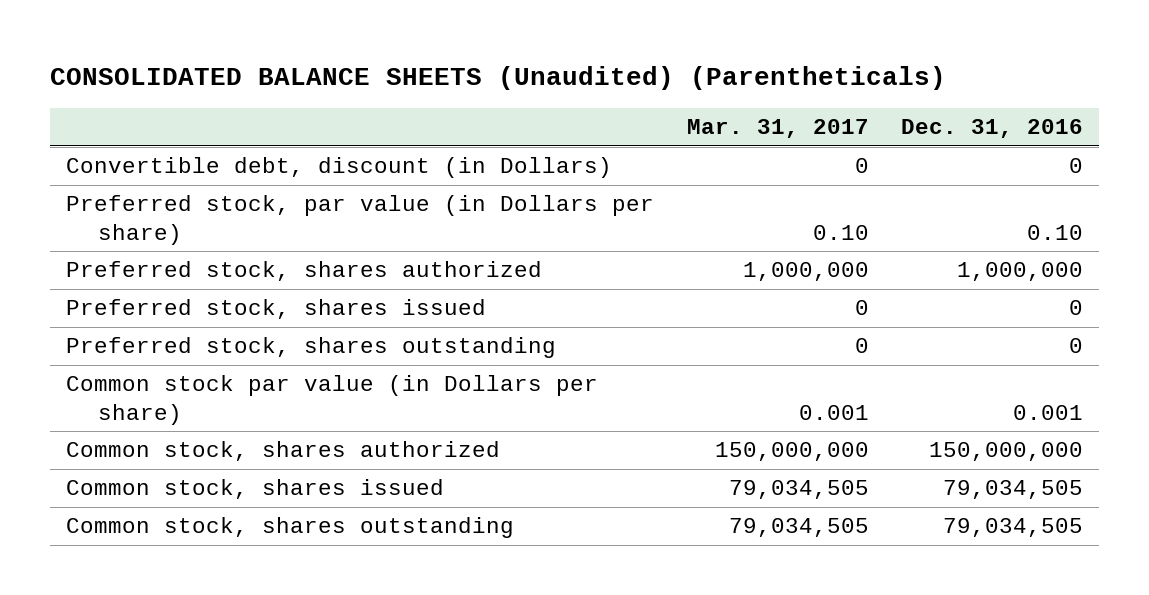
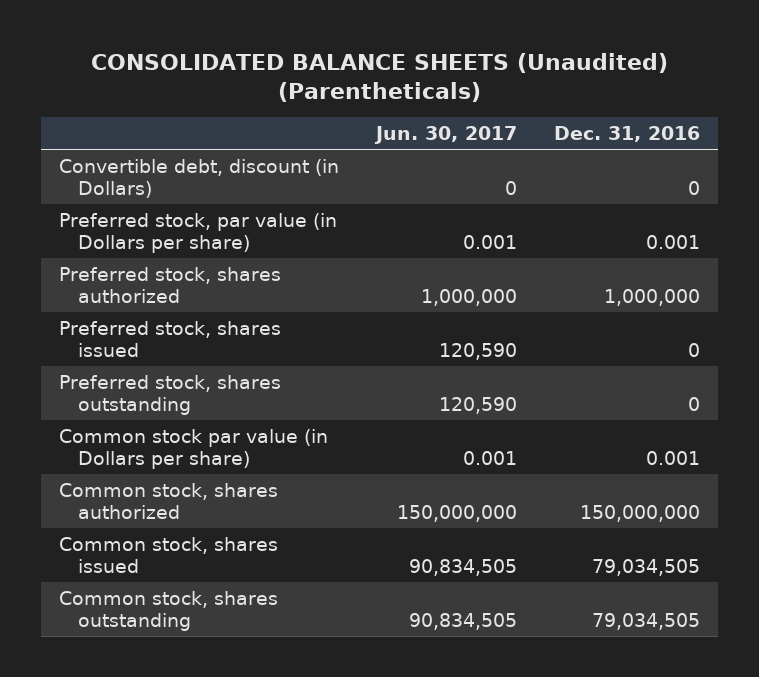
- | Mar. 31, 2017 | Dec. 31, 2016
+ | Jun. 30, 2017 | Dec. 31, 2016
- Preferred stock, par value (in Dollars per share) | 0.10 | 0.10
+ Preferred stock, par value (in Dollars per share) | 0.001 | 0.001

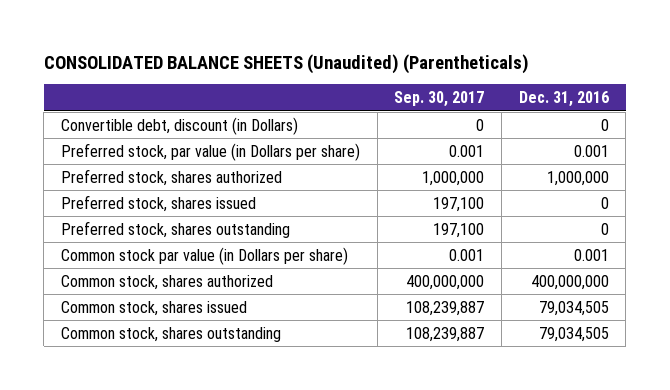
- | Jun. 30, 2017 | Dec. 31, 2016
+ | Sep. 30, 2017 | Dec. 31, 2016
- Common stock, shares authorized | 150,000,000 | 150,000,000
+ Common stock, shares authorized | 400,000,000 | 400,000,000

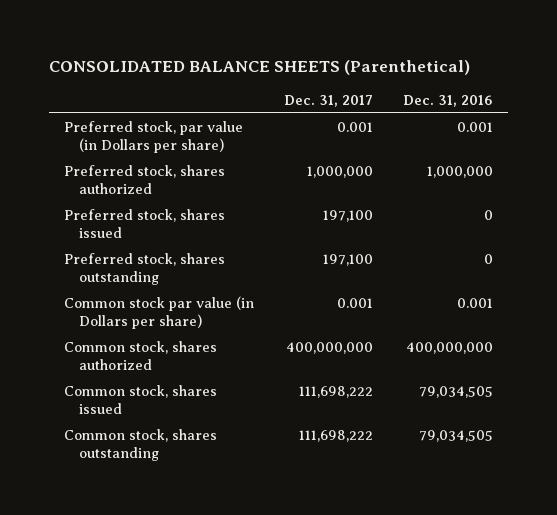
- CONSOLIDATED BALANCE SHEETS (Unaudited) (Parentheticals)
+ CONSOLIDATED BALANCE SHEETS (Parenthetical)
- | Sep. 30, 2017 | Dec. 31, 2016
+ | Dec. 31, 2017 | Dec. 31, 2016
- Convertible debt, discount (in Dollars) | 0 | 0

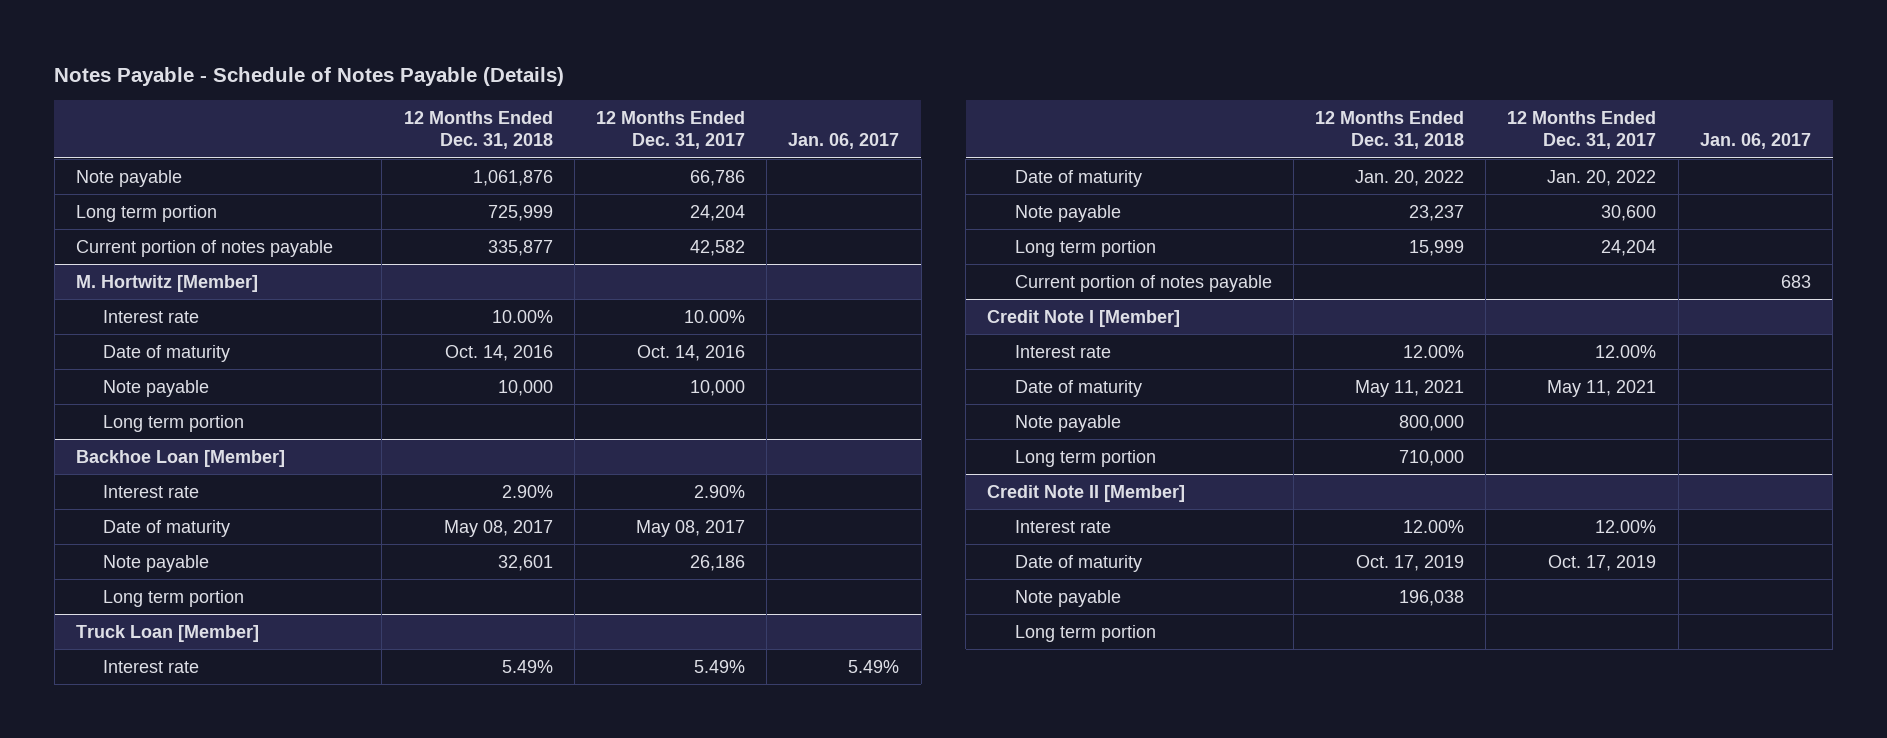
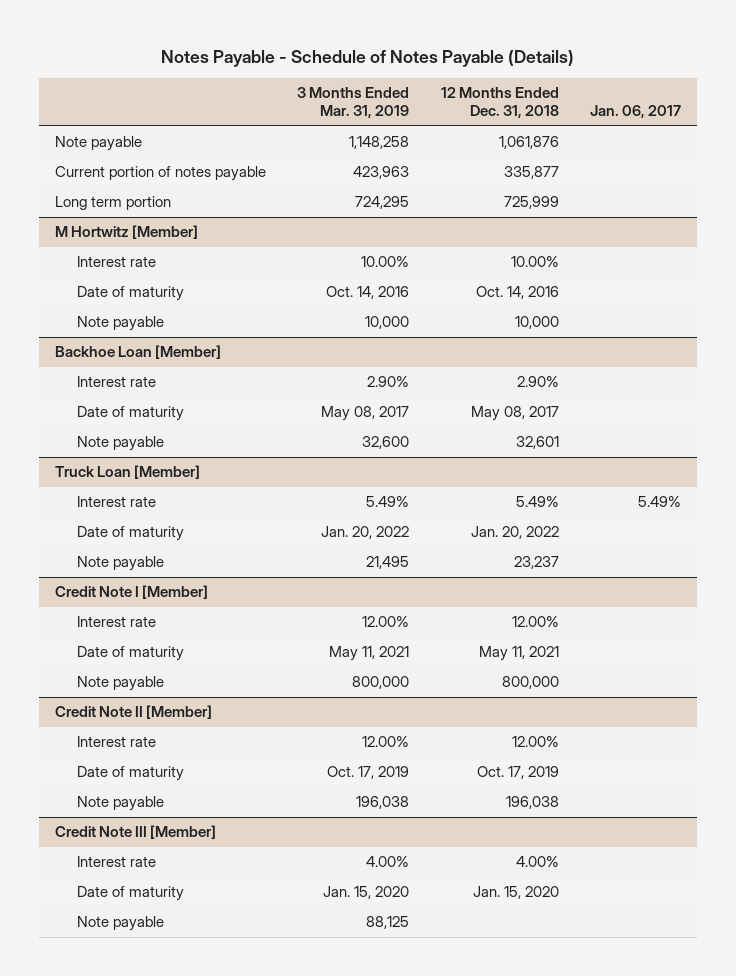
- | 12 Months Ended Dec. 31, 2018 | 12 Months Ended Dec. 31, 2017 | Jan. 06, 2017
+ | 3 Months Ended Mar. 31, 2019 | 12 Months Ended Dec. 31, 2018 | Jan. 06, 2017
- M. Hortwitz [Member]
moved down: Long term portion | 724,295 | 725,999 |
+ M Hortwitz [Member]
- Long term portion
@ Backhoe Loan [Member]
- Long term portion
@ Truck Loan [Member]
- Long term portion | 15,999 | 24,204 |
- Current portion of notes payable | | | 683
@ Credit Note I [Member]
- Long term portion | 710,000 | |
@ Credit Note II [Member]
- Long term portion
+ Credit Note III [Member]
+ Interest rate | 4.00% | 4.00% |
+ Date of maturity | Jan. 15, 2020 | Jan. 15, 2020 |
+ Note payable | 88,125 | |

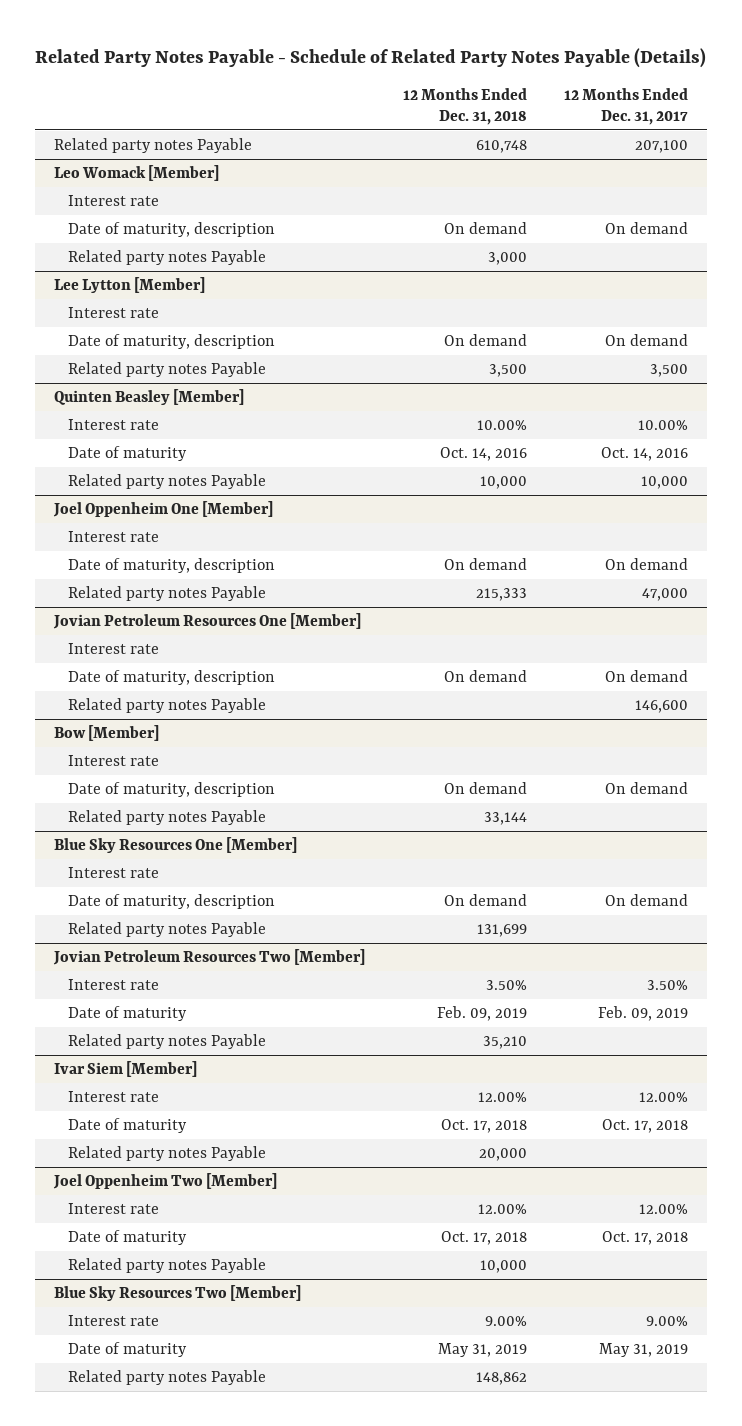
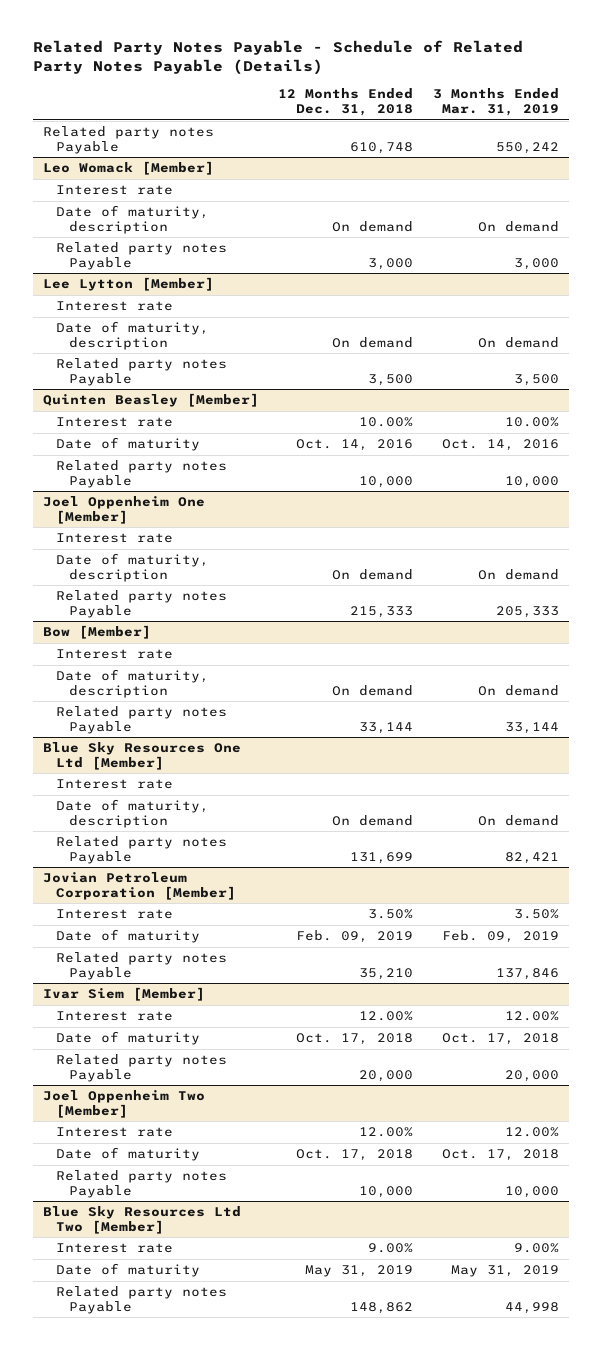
- | 12 Months Ended Dec. 31, 2018 | 12 Months Ended Dec. 31, 2017
+ | 12 Months Ended Dec. 31, 2018 | 3 Months Ended Mar. 31, 2019
- Jovian Petroleum Resources One [Member]
- Interest rate
- Date of maturity, description | On demand | On demand
- Related party notes Payable | | 146,600
- Blue Sky Resources One [Member]
+ Blue Sky Resources One Ltd [Member]
- Jovian Petroleum Resources Two [Member]
+ Jovian Petroleum Corporation [Member]
- Blue Sky Resources Two [Member]
+ Blue Sky Resources Ltd Two [Member]

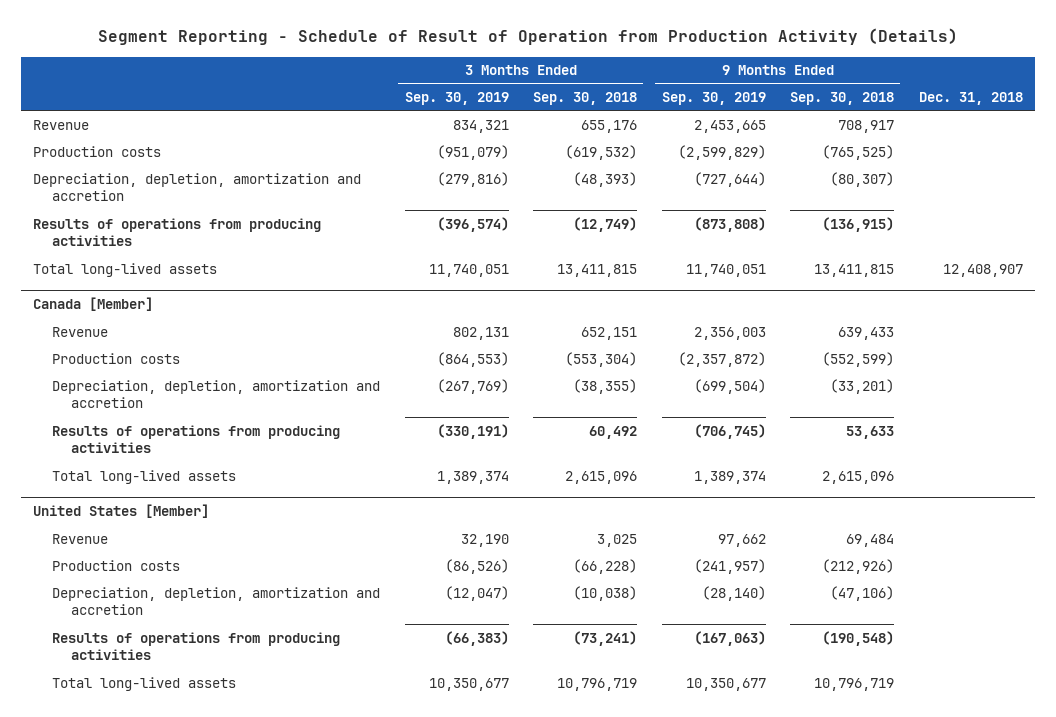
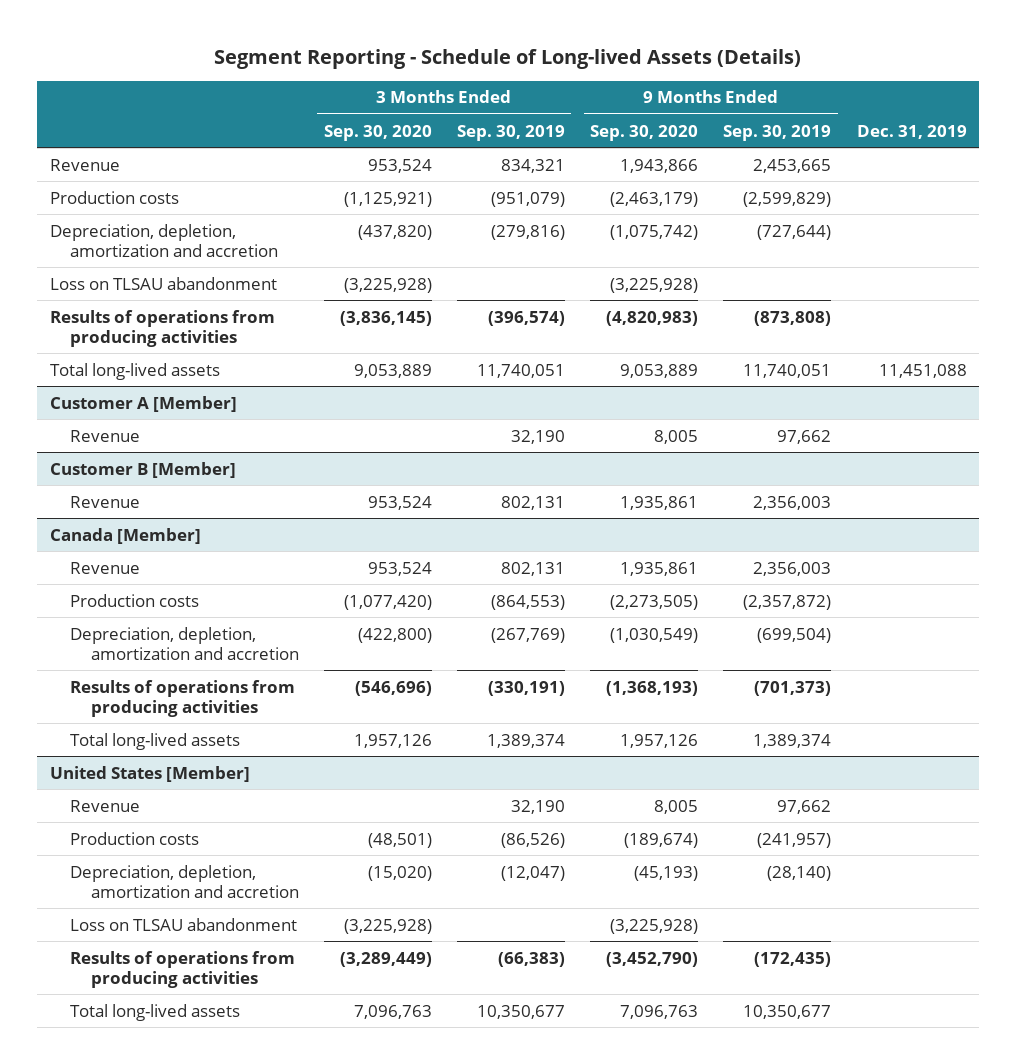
- Segment Reporting - Schedule of Result of Operation from Production Activity (Details)
+ Segment Reporting - Schedule of Long-lived Assets (Details)
- | 3 Months Ended Sep. 30, 2019 | 3 Months Ended Sep. 30, 2018 | 9 Months Ended Sep. 30, 2019 | 9 Months Ended Sep. 30, 2018 | Dec. 31, 2018
+ | 3 Months Ended Sep. 30, 2020 | 3 Months Ended Sep. 30, 2019 | 9 Months Ended Sep. 30, 2020 | 9 Months Ended Sep. 30, 2019 | Dec. 31, 2019
+ Loss on TLSAU abandonment | (3,225,928) | | (3,225,928) | |
+ Customer A [Member]
+ Revenue | | 32,190 | 8,005 | 97,662 |
+ Customer B [Member]
+ Revenue | 953,524 | 802,131 | 1,935,861 | 2,356,003 |
@ Canada [Member]
- Results of operations from producing activities | (330,191) | 60,492 | (706,745) | 53,633 |
+ Results of operations from producing activities | (546,696) | (330,191) | (1,368,193) | (701,373) |
@ United States [Member]
- Results of operations from producing activities | (66,383) | (73,241) | (167,063) | (190,548) |
+ Loss on TLSAU abandonment | (3,225,928) | | (3,225,928) | |
+ Results of operations from producing activities | (3,289,449) | (66,383) | (3,452,790) | (172,435) |

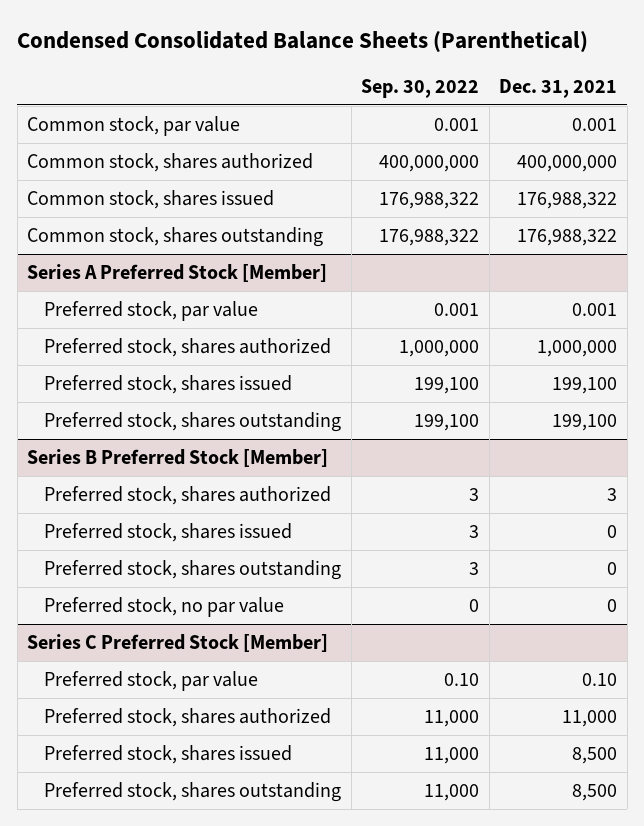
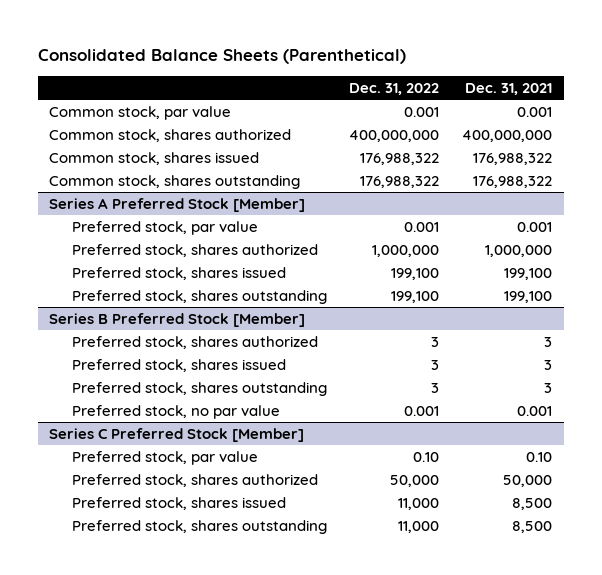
- Condensed Consolidated Balance Sheets (Parenthetical)
+ Consolidated Balance Sheets (Parenthetical)
- | Sep. 30, 2022 | Dec. 31, 2021
+ | Dec. 31, 2022 | Dec. 31, 2021
@ Series B Preferred Stock [Member]
- Preferred stock, shares issued | 3 | 0
- Preferred stock, shares outstanding | 3 | 0
- Preferred stock, no par value | 0 | 0
+ Preferred stock, shares issued | 3 | 3
+ Preferred stock, shares outstanding | 3 | 3
+ Preferred stock, no par value | 0.001 | 0.001
@ Series C Preferred Stock [Member]
- Preferred stock, shares authorized | 11,000 | 11,000
+ Preferred stock, shares authorized | 50,000 | 50,000

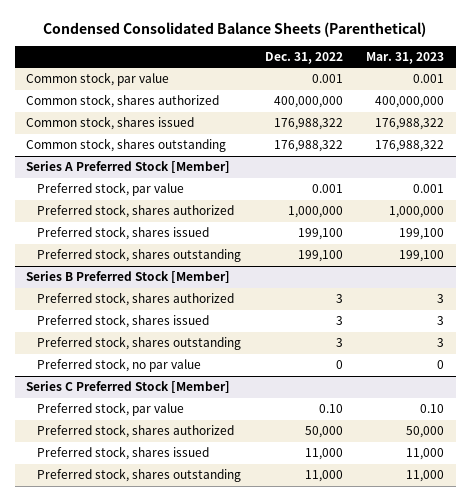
- Consolidated Balance Sheets (Parenthetical)
+ Condensed Consolidated Balance Sheets (Parenthetical)
- | Dec. 31, 2022 | Dec. 31, 2021
+ | Dec. 31, 2022 | Mar. 31, 2023
@ Series B Preferred Stock [Member]
- Preferred stock, no par value | 0.001 | 0.001
+ Preferred stock, no par value | 0 | 0

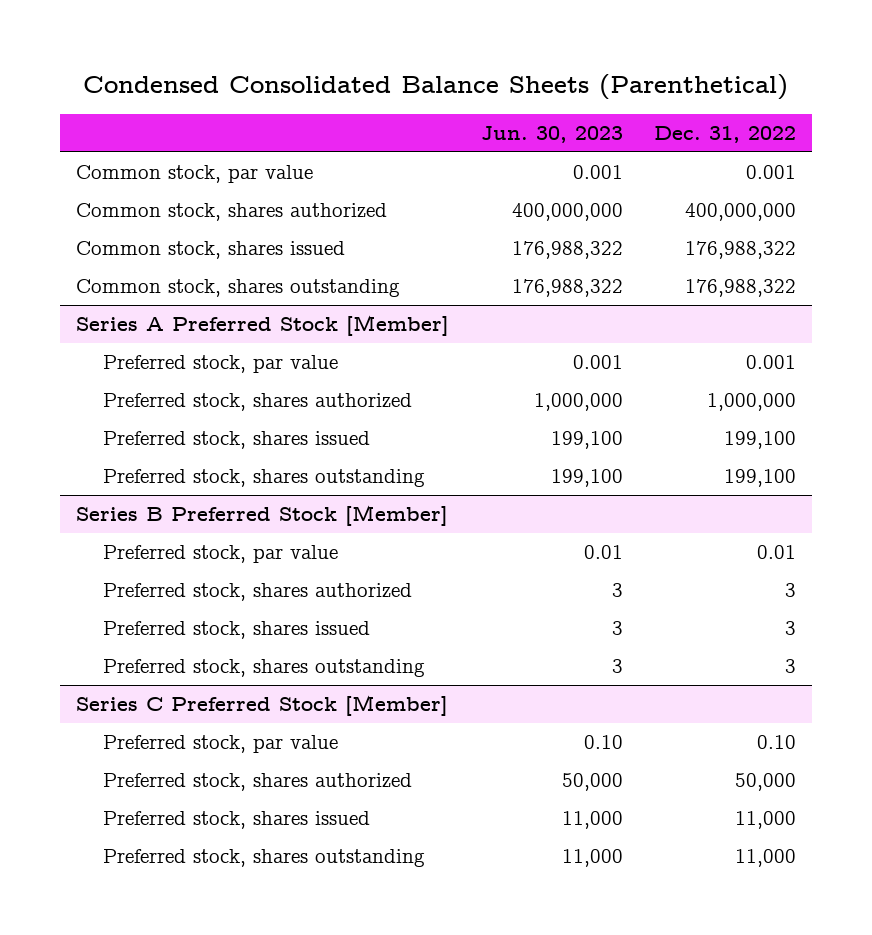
- | Dec. 31, 2022 | Mar. 31, 2023
+ | Jun. 30, 2023 | Dec. 31, 2022
@ Series B Preferred Stock [Member]
+ Preferred stock, par value | 0.01 | 0.01
- Preferred stock, no par value | 0 | 0

